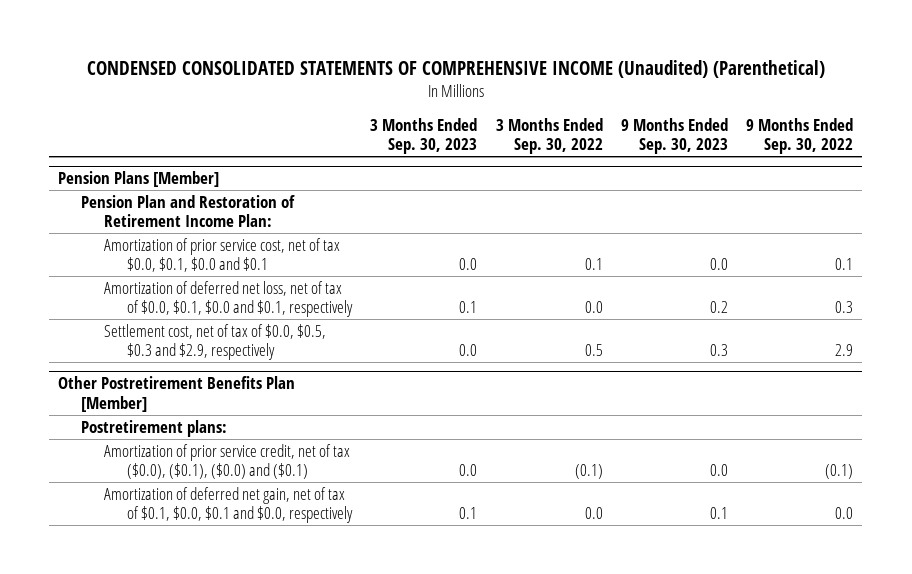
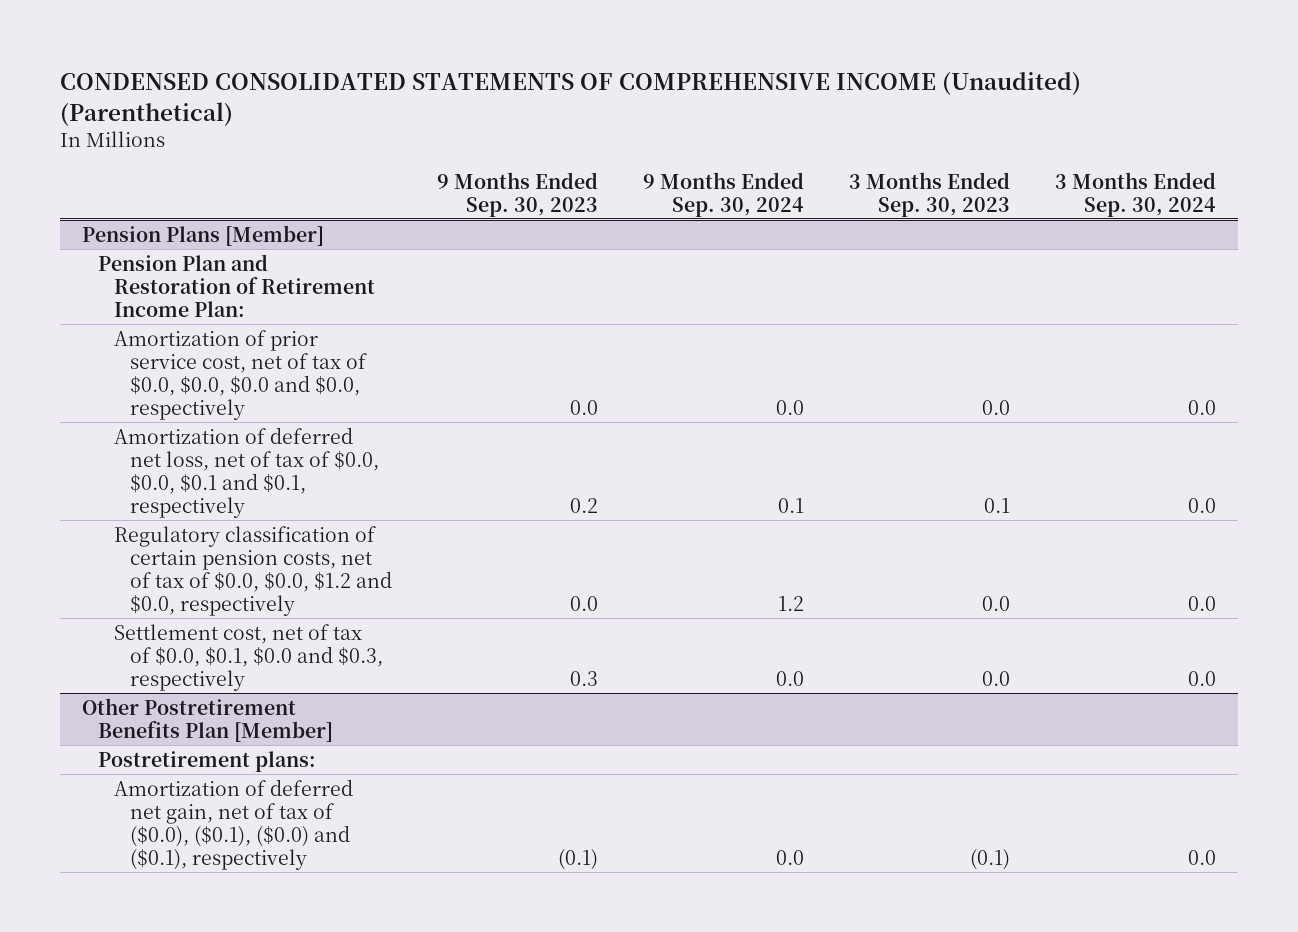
- | 3 Months Ended Sep. 30, 2023 | 3 Months Ended Sep. 30, 2022 | 9 Months Ended Sep. 30, 2023 | 9 Months Ended Sep. 30, 2022
+ | 9 Months Ended Sep. 30, 2023 | 9 Months Ended Sep. 30, 2024 | 3 Months Ended Sep. 30, 2023 | 3 Months Ended Sep. 30, 2024
@ Pension Plans [Member]
- Amortization of prior service cost, net of tax $0.0, $0.1, $0.0 and $0.1 | 0.0 | 0.1 | 0.0 | 0.1
- Amortization of deferred net loss, net of tax of $0.0, $0.1, $0.0 and $0.1, respectively | 0.1 | 0.0 | 0.2 | 0.3
- Settlement cost, net of tax of $0.0, $0.5, $0.3 and $2.9, respectively | 0.0 | 0.5 | 0.3 | 2.9
+ Amortization of prior service cost, net of tax of $0.0, $0.0, $0.0 and $0.0, respectively | 0.0 | 0.0 | 0.0 | 0.0
+ Amortization of deferred net loss, net of tax of $0.0, $0.0, $0.1 and $0.1, respectively | 0.2 | 0.1 | 0.1 | 0.0
+ Regulatory classification of certain pension costs, net of tax of $0.0, $0.0, $1.2 and $0.0, respectively | 0.0 | 1.2 | 0.0 | 0.0
+ Settlement cost, net of tax of $0.0, $0.1, $0.0 and $0.3, respectively | 0.3 | 0.0 | 0.0 | 0.0
@ Other Postretirement Benefits Plan [Member]
- Amortization of prior service credit, net of tax ($0.0), ($0.1), ($0.0) and ($0.1) | 0.0 | (0.1) | 0.0 | (0.1)
- Amortization of deferred net gain, net of tax of $0.1, $0.0, $0.1 and $0.0, respectively | 0.1 | 0.0 | 0.1 | 0.0
+ Amortization of deferred net gain, net of tax of ($0.0), ($0.1), ($0.0) and ($0.1), respectively | (0.1) | 0.0 | (0.1) | 0.0

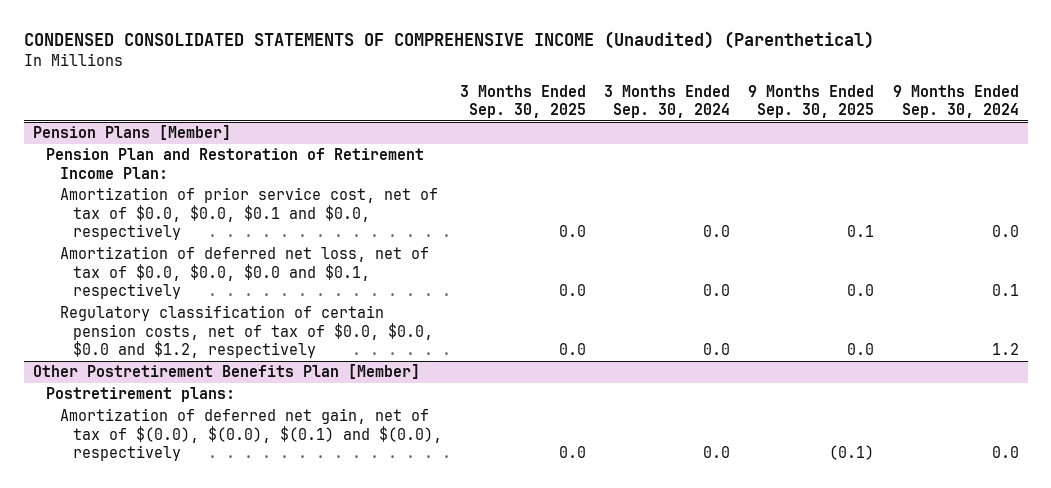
- | 9 Months Ended Sep. 30, 2023 | 9 Months Ended Sep. 30, 2024 | 3 Months Ended Sep. 30, 2023 | 3 Months Ended Sep. 30, 2024
+ | 3 Months Ended Sep. 30, 2025 | 3 Months Ended Sep. 30, 2024 | 9 Months Ended Sep. 30, 2025 | 9 Months Ended Sep. 30, 2024
@ Pension Plans [Member]
- Amortization of prior service cost, net of tax of $0.0, $0.0, $0.0 and $0.0, respectively | 0.0 | 0.0 | 0.0 | 0.0
- Amortization of deferred net loss, net of tax of $0.0, $0.0, $0.1 and $0.1, respectively | 0.2 | 0.1 | 0.1 | 0.0
- Regulatory classification of certain pension costs, net of tax of $0.0, $0.0, $1.2 and $0.0, respectively | 0.0 | 1.2 | 0.0 | 0.0
- Settlement cost, net of tax of $0.0, $0.1, $0.0 and $0.3, respectively | 0.3 | 0.0 | 0.0 | 0.0
+ Amortization of prior service cost, net of tax of $0.0, $0.0, $0.1 and $0.0, respectively | 0.0 | 0.0 | 0.1 | 0.0
+ Amortization of deferred net loss, net of tax of $0.0, $0.0, $0.0 and $0.1, respectively | 0.0 | 0.0 | 0.0 | 0.1
+ Regulatory classification of certain pension costs, net of tax of $0.0, $0.0, $0.0 and $1.2, respectively | 0.0 | 0.0 | 0.0 | 1.2
@ Other Postretirement Benefits Plan [Member]
- Amortization of deferred net gain, net of tax of ($0.0), ($0.1), ($0.0) and ($0.1), respectively | (0.1) | 0.0 | (0.1) | 0.0
+ Amortization of deferred net gain, net of tax of $(0.0), $(0.0), $(0.1) and $(0.0), respectively | 0.0 | 0.0 | (0.1) | 0.0

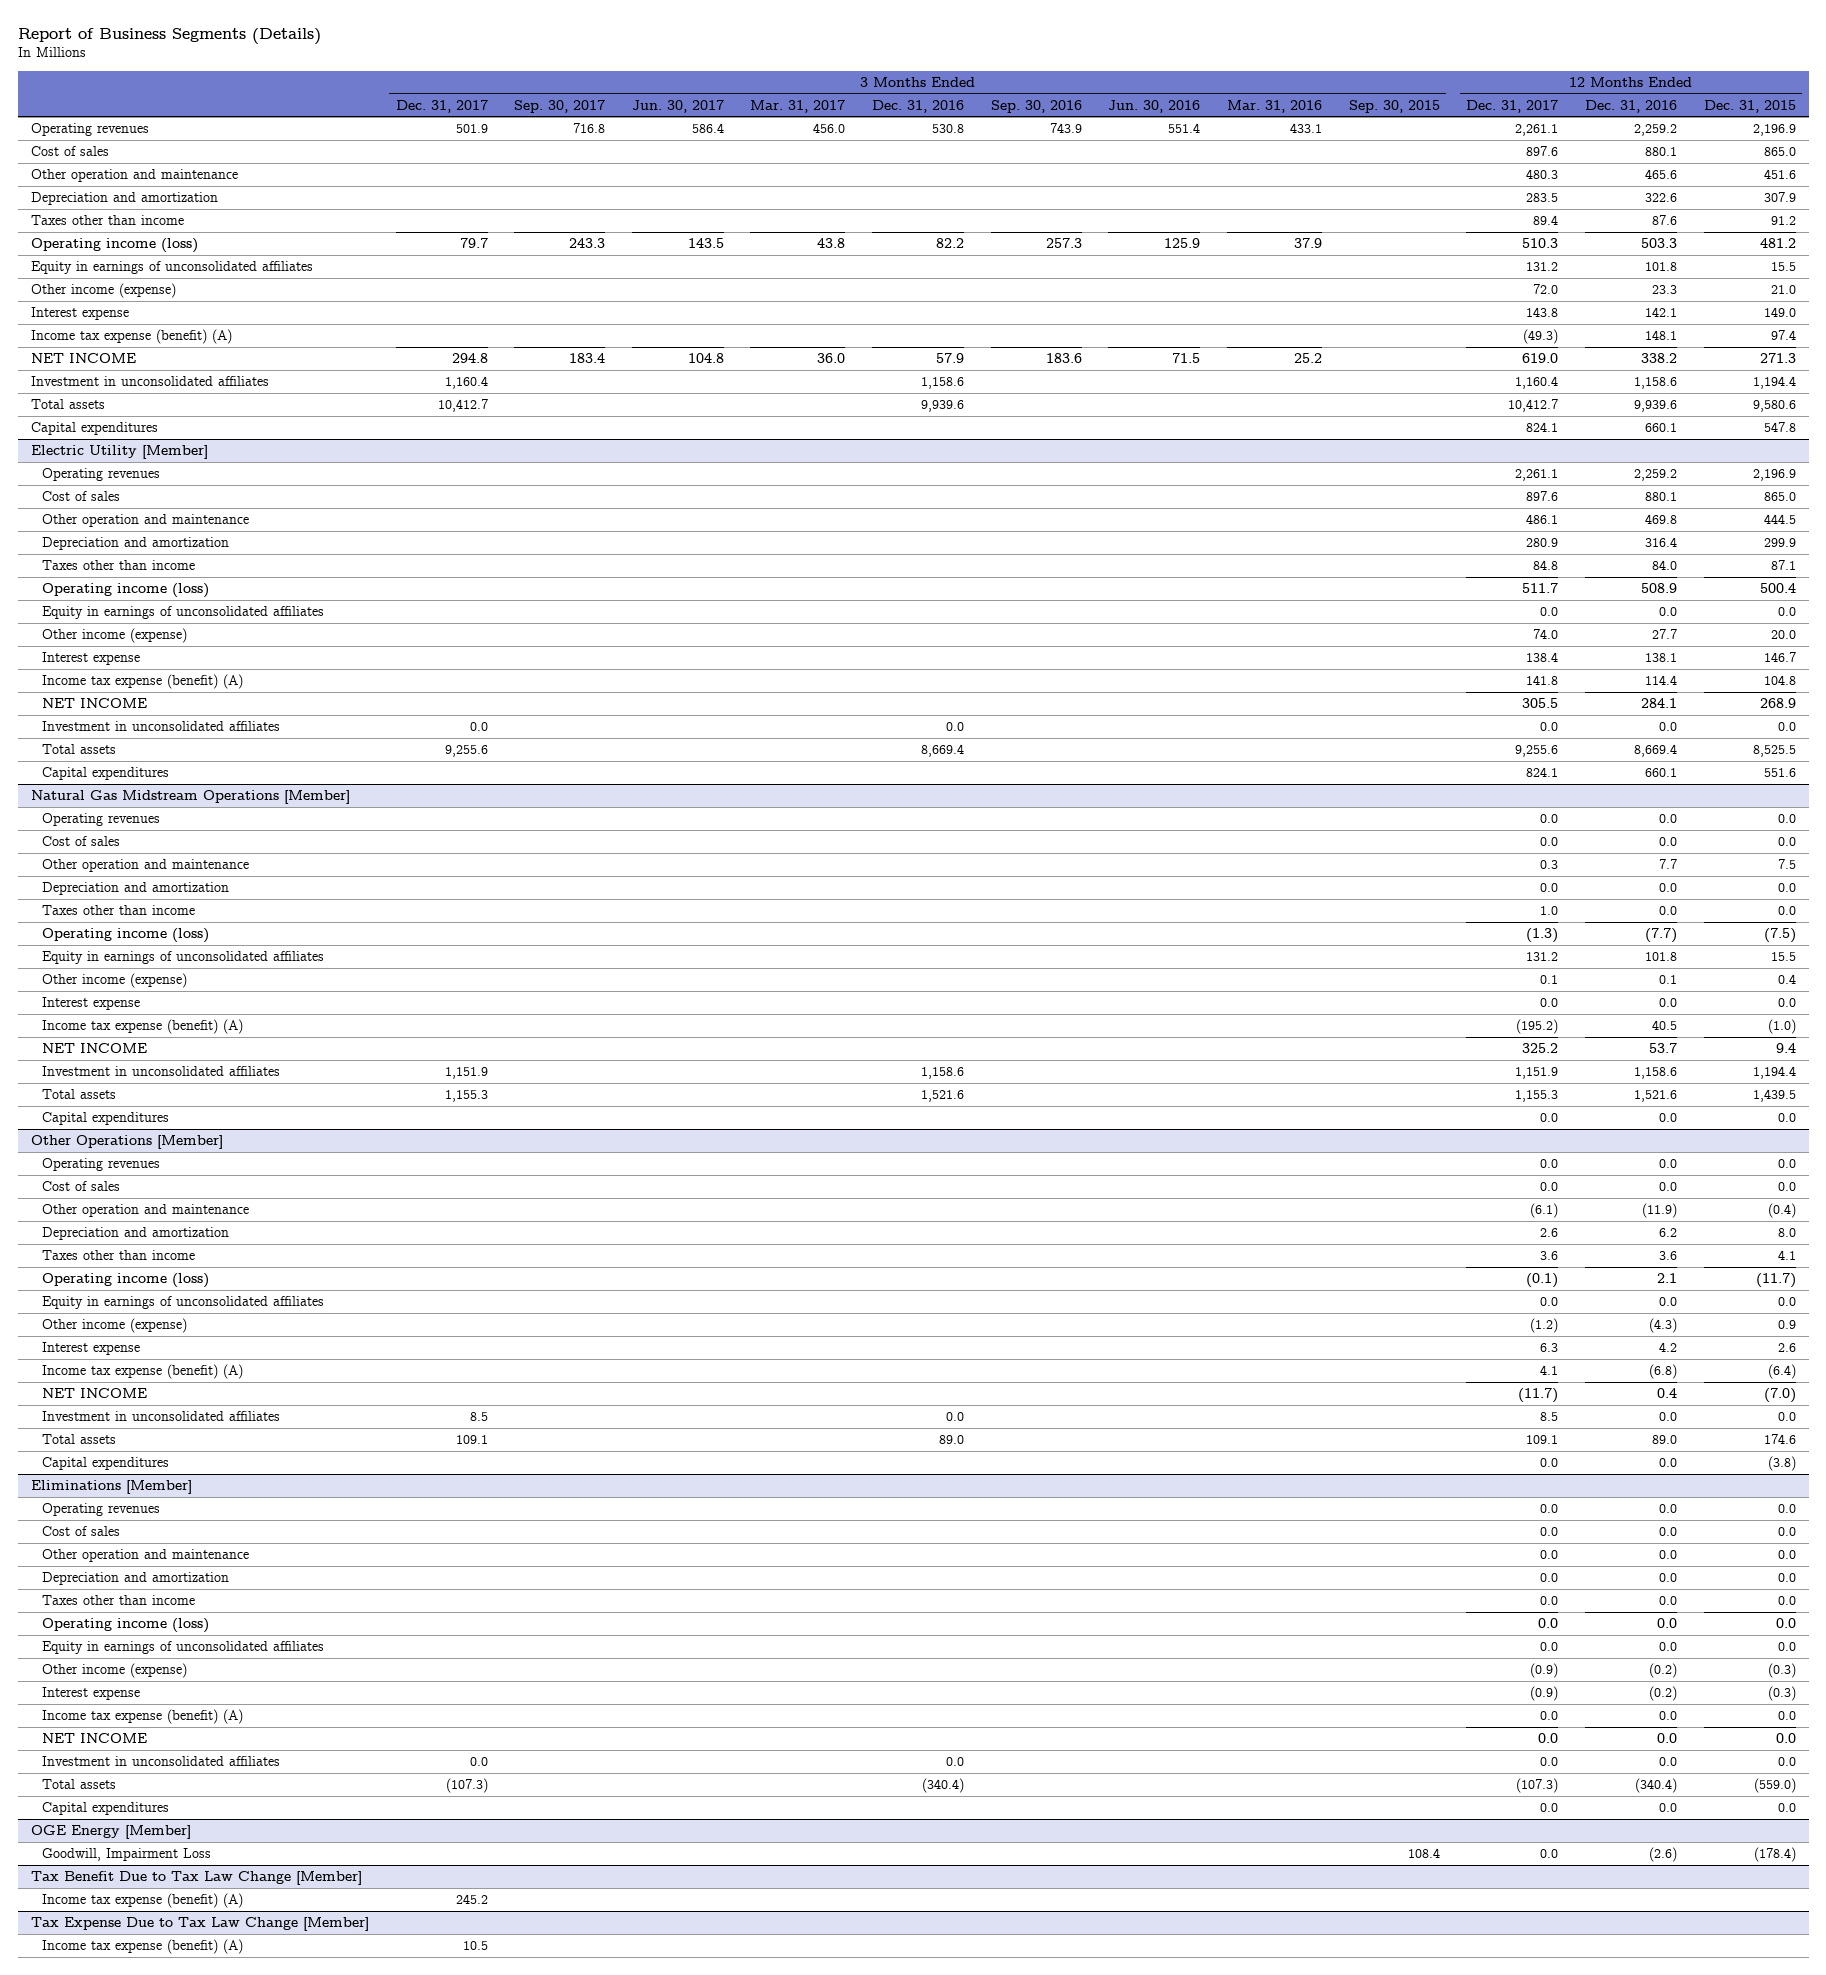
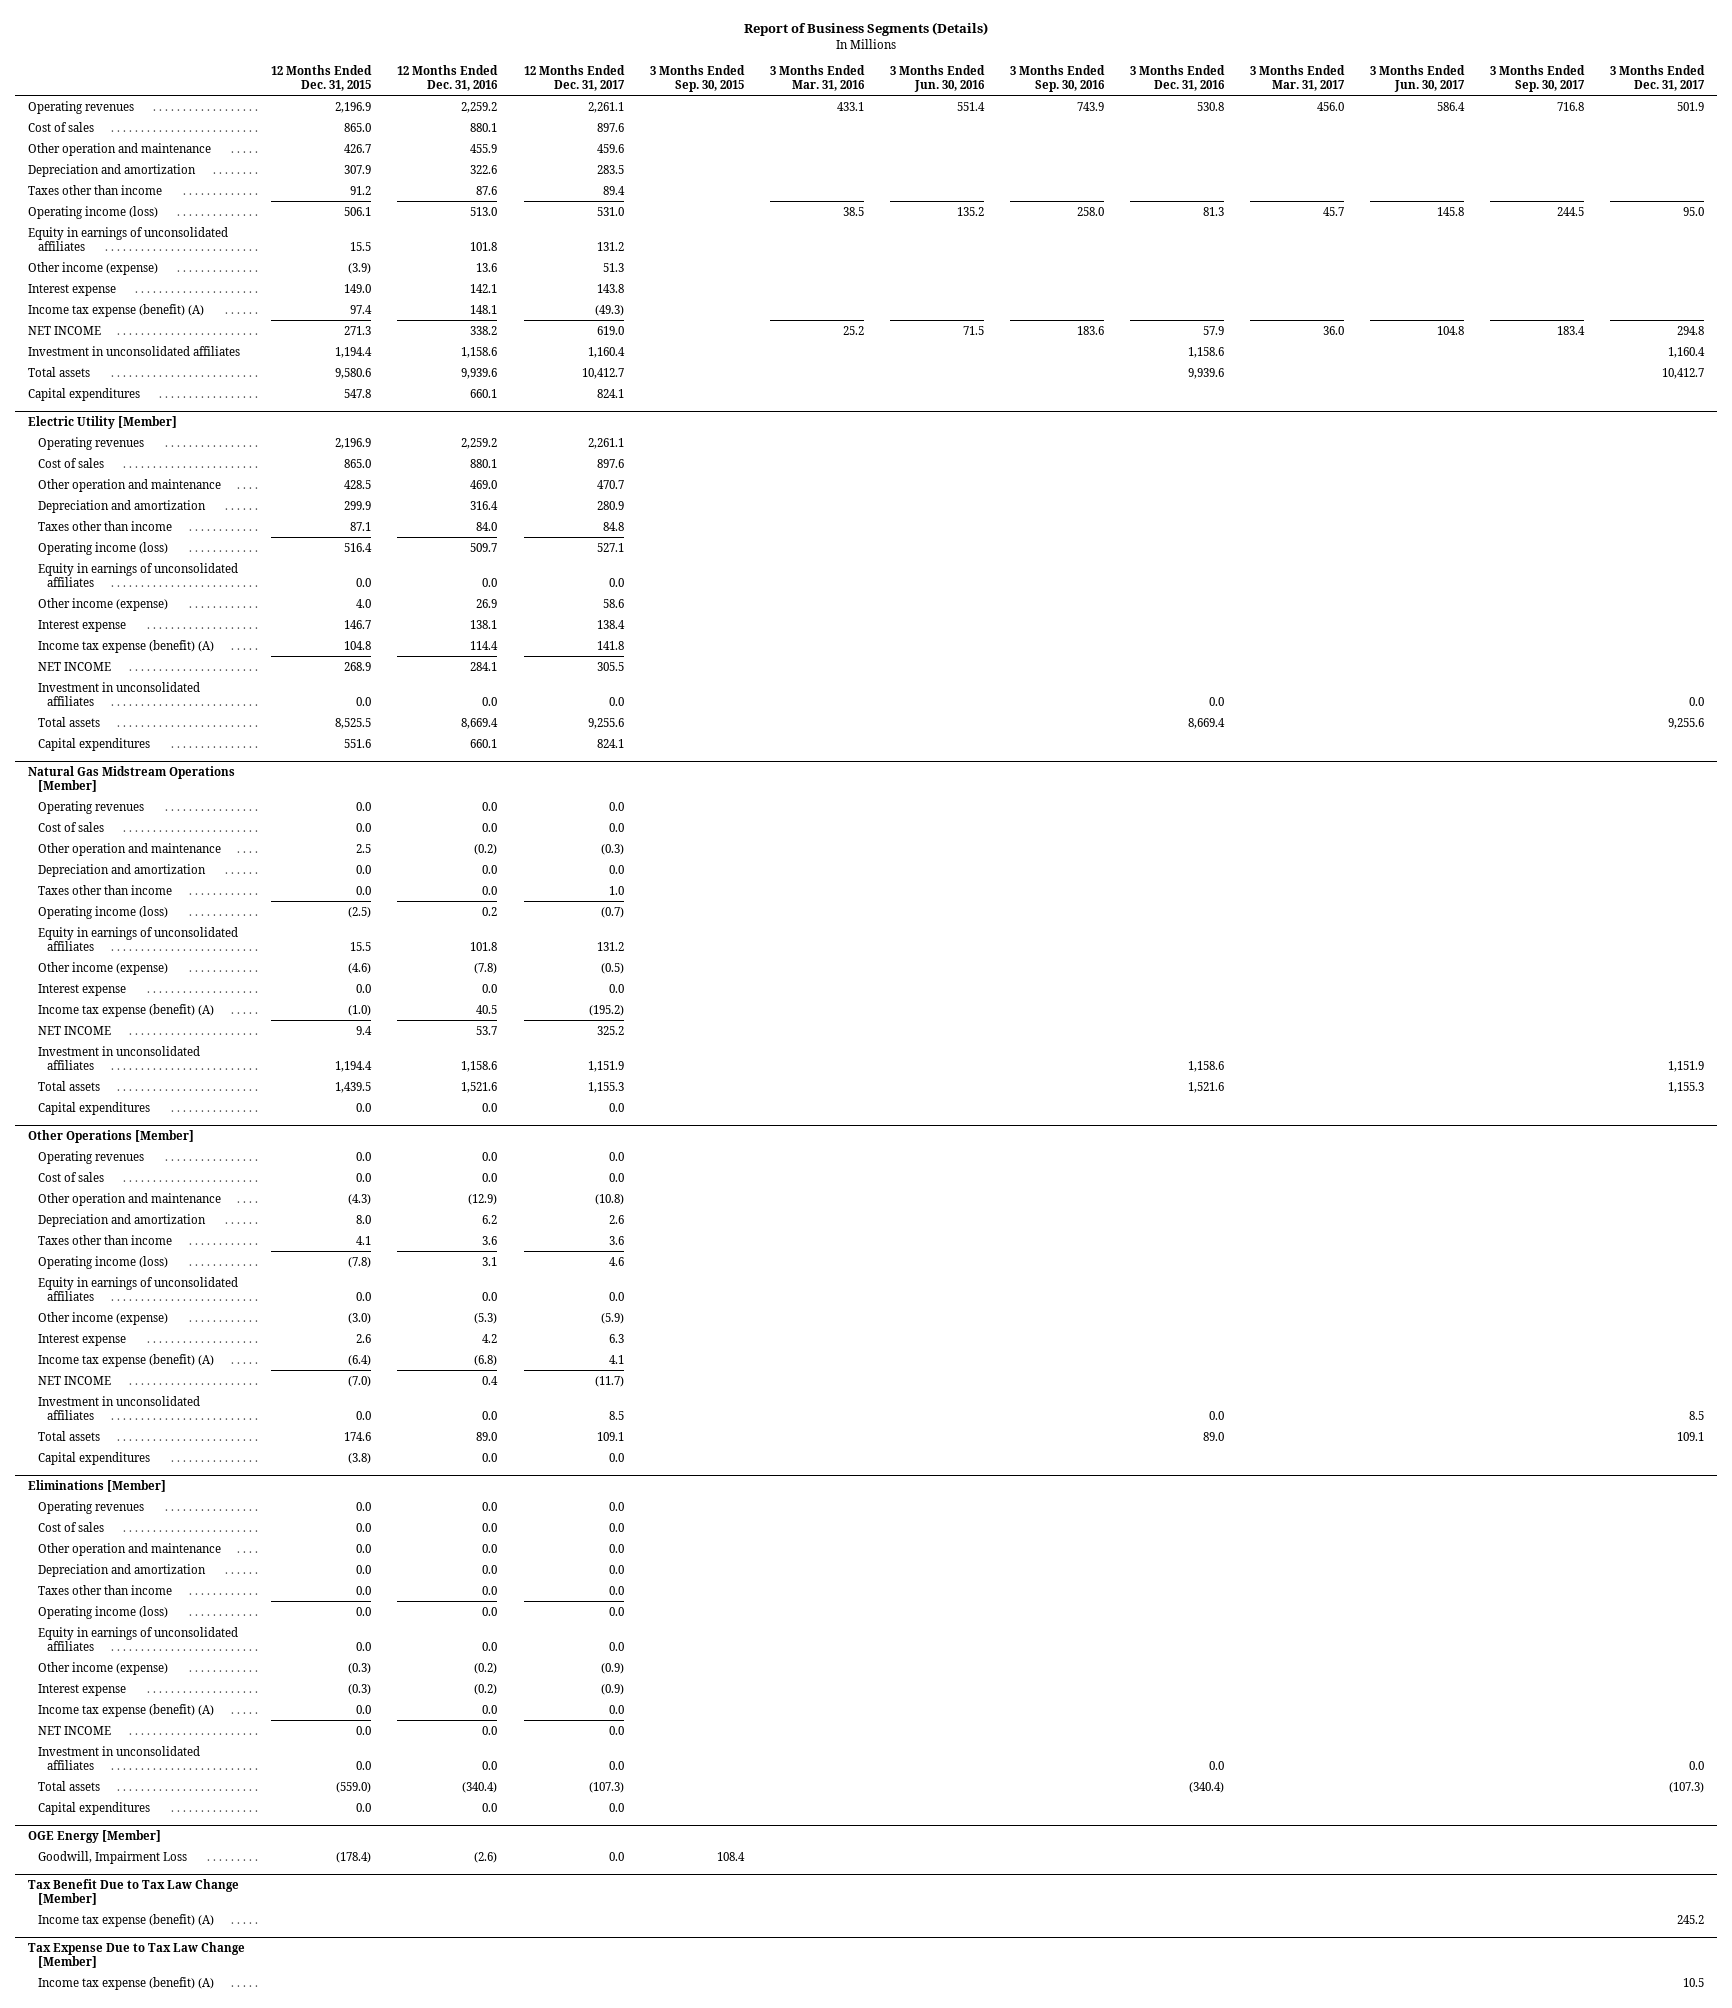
- | 3 Months Ended Dec. 31, 2017 | 3 Months Ended Sep. 30, 2017 | 3 Months Ended Jun. 30, 2017 | 3 Months Ended Mar. 31, 2017 | 3 Months Ended Dec. 31, 2016 | 3 Months Ended Sep. 30, 2016 | 3 Months Ended Jun. 30, 2016 | 3 Months Ended Mar. 31, 2016 | 3 Months Ended Sep. 30, 2015 | 12 Months Ended Dec. 31, 2017 | 12 Months Ended Dec. 31, 2016 | 12 Months Ended Dec. 31, 2015
+ | 12 Months Ended Dec. 31, 2015 | 12 Months Ended Dec. 31, 2016 | 12 Months Ended Dec. 31, 2017 | 3 Months Ended Sep. 30, 2015 | 3 Months Ended Mar. 31, 2016 | 3 Months Ended Jun. 30, 2016 | 3 Months Ended Sep. 30, 2016 | 3 Months Ended Dec. 31, 2016 | 3 Months Ended Mar. 31, 2017 | 3 Months Ended Jun. 30, 2017 | 3 Months Ended Sep. 30, 2017 | 3 Months Ended Dec. 31, 2017
- Other operation and maintenance | | | | | | | | | | 480.3 | 465.6 | 451.6
+ Other operation and maintenance | 426.7 | 455.9 | 459.6 | | | | | | | | |
- Operating income (loss) | 79.7 | 243.3 | 143.5 | 43.8 | 82.2 | 257.3 | 125.9 | 37.9 | | 510.3 | 503.3 | 481.2
+ Operating income (loss) | 506.1 | 513.0 | 531.0 | | 38.5 | 135.2 | 258.0 | 81.3 | 45.7 | 145.8 | 244.5 | 95.0
- Other income (expense) | | | | | | | | | | 72.0 | 23.3 | 21.0
+ Other income (expense) | (3.9) | 13.6 | 51.3 | | | | | | | | |
@ Electric Utility [Member]
- Other operation and maintenance | | | | | | | | | | 486.1 | 469.8 | 444.5
+ Other operation and maintenance | 428.5 | 469.0 | 470.7 | | | | | | | | |
- Operating income (loss) | | | | | | | | | | 511.7 | 508.9 | 500.4
+ Operating income (loss) | 516.4 | 509.7 | 527.1 | | | | | | | | |
- Other income (expense) | | | | | | | | | | 74.0 | 27.7 | 20.0
+ Other income (expense) | 4.0 | 26.9 | 58.6 | | | | | | | | |
@ Natural Gas Midstream Operations [Member]
- Other operation and maintenance | | | | | | | | | | 0.3 | 7.7 | 7.5
+ Other operation and maintenance | 2.5 | (0.2) | (0.3) | | | | | | | | |
- Operating income (loss) | | | | | | | | | | (1.3) | (7.7) | (7.5)
+ Operating income (loss) | (2.5) | 0.2 | (0.7) | | | | | | | | |
- Other income (expense) | | | | | | | | | | 0.1 | 0.1 | 0.4
+ Other income (expense) | (4.6) | (7.8) | (0.5) | | | | | | | | |
@ Other Operations [Member]
- Other operation and maintenance | | | | | | | | | | (6.1) | (11.9) | (0.4)
+ Other operation and maintenance | (4.3) | (12.9) | (10.8) | | | | | | | | |
- Operating income (loss) | | | | | | | | | | (0.1) | 2.1 | (11.7)
+ Operating income (loss) | (7.8) | 3.1 | 4.6 | | | | | | | | |
- Other income (expense) | | | | | | | | | | (1.2) | (4.3) | 0.9
+ Other income (expense) | (3.0) | (5.3) | (5.9) | | | | | | | | |

